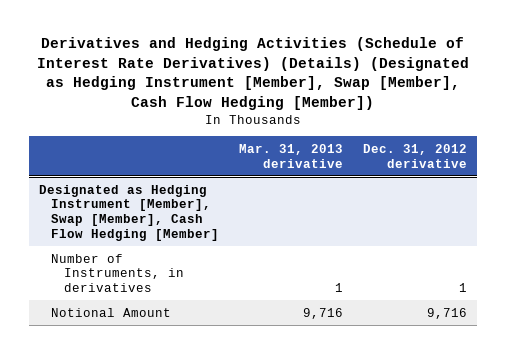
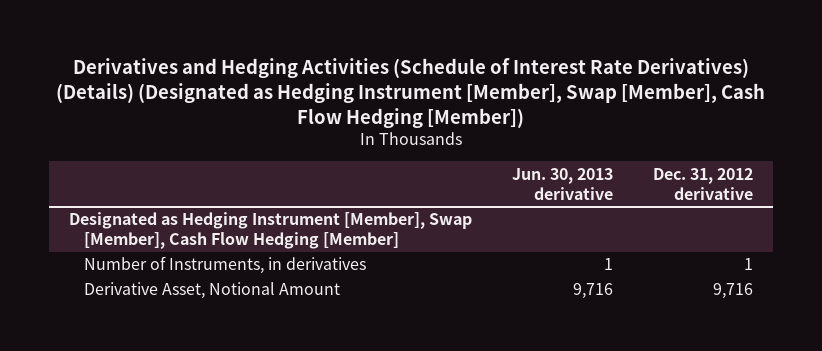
- | Mar. 31, 2013 derivative | Dec. 31, 2012 derivative
+ | Jun. 30, 2013 derivative | Dec. 31, 2012 derivative
@ Designated as Hedging Instrument [Member], Swap [Member], Cash Flow Hedging [Member]
- Notional Amount | 9,716 | 9,716
+ Derivative Asset, Notional Amount | 9,716 | 9,716

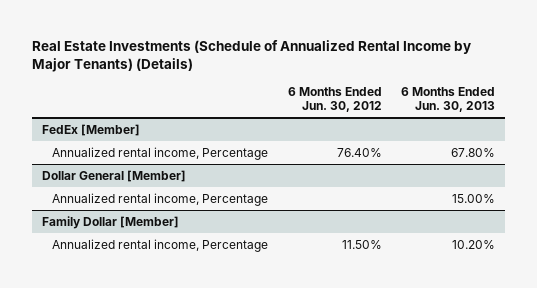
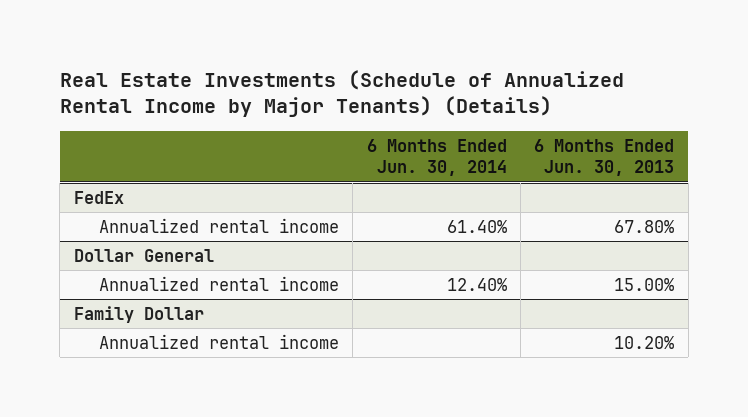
- | 6 Months Ended Jun. 30, 2012 | 6 Months Ended Jun. 30, 2013
+ | 6 Months Ended Jun. 30, 2014 | 6 Months Ended Jun. 30, 2013
- FedEx [Member]
- Annualized rental income, Percentage | 76.40% | 67.80%
- Dollar General [Member]
- Annualized rental income, Percentage | | 15.00%
- Family Dollar [Member]
- Annualized rental income, Percentage | 11.50% | 10.20%
+ FedEx
+ Annualized rental income | 61.40% | 67.80%
+ Dollar General
+ Annualized rental income | 12.40% | 15.00%
+ Family Dollar
+ Annualized rental income | | 10.20%

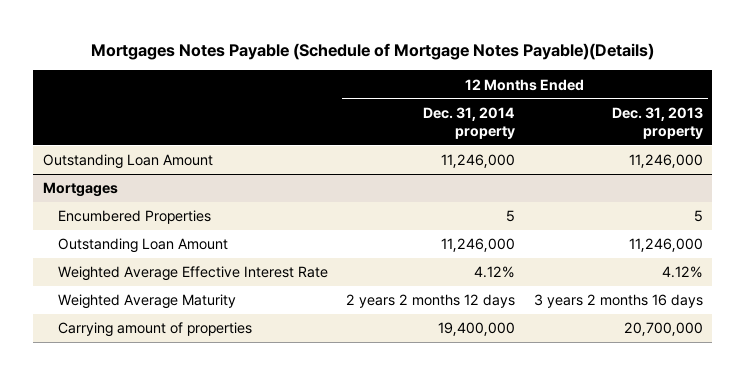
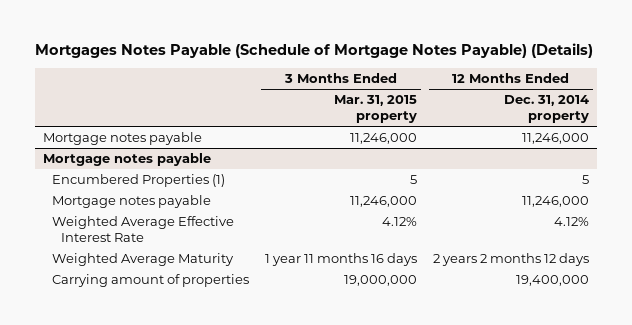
- Mortgages Notes Payable (Schedule of Mortgage Notes Payable)(Details)
+ Mortgages Notes Payable (Schedule of Mortgage Notes Payable) (Details)
- | 12 Months Ended Dec. 31, 2014 property | 12 Months Ended Dec. 31, 2013 property
+ | 3 Months Ended Mar. 31, 2015 property | 12 Months Ended Dec. 31, 2014 property
- Outstanding Loan Amount | 11,246,000 | 11,246,000
- Mortgages
- Encumbered Properties | 5 | 5
- Outstanding Loan Amount | 11,246,000 | 11,246,000
+ Mortgage notes payable | 11,246,000 | 11,246,000
+ Mortgage notes payable
+ Encumbered Properties (1) | 5 | 5
+ Mortgage notes payable | 11,246,000 | 11,246,000

